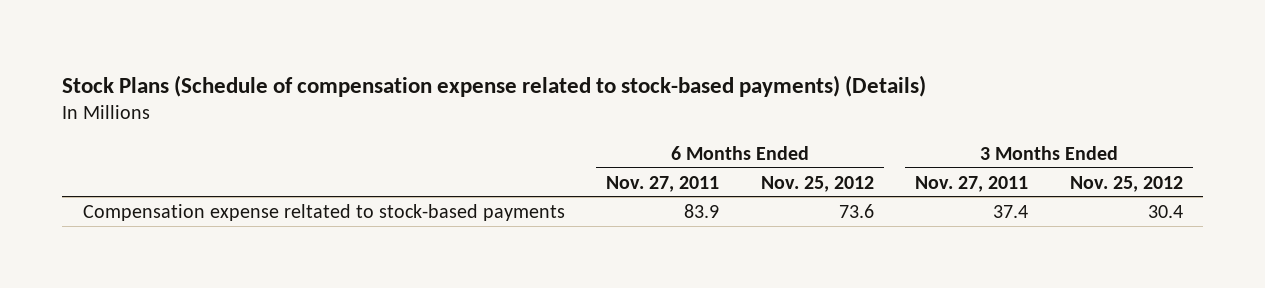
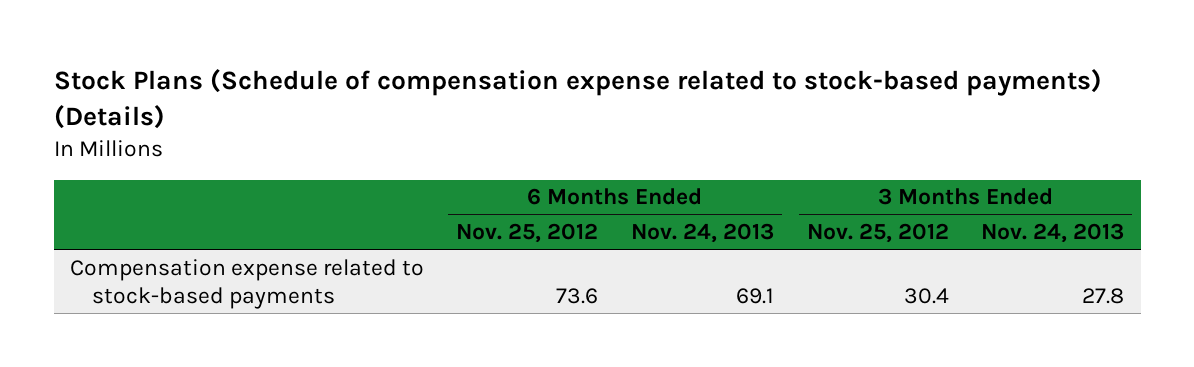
- | 6 Months Ended Nov. 27, 2011 | 6 Months Ended Nov. 25, 2012 | 3 Months Ended Nov. 27, 2011 | 3 Months Ended Nov. 25, 2012
+ | 6 Months Ended Nov. 25, 2012 | 6 Months Ended Nov. 24, 2013 | 3 Months Ended Nov. 25, 2012 | 3 Months Ended Nov. 24, 2013
- Compensation expense reltated to stock-based payments | 83.9 | 73.6 | 37.4 | 30.4
+ Compensation expense related to stock-based payments | 73.6 | 69.1 | 30.4 | 27.8

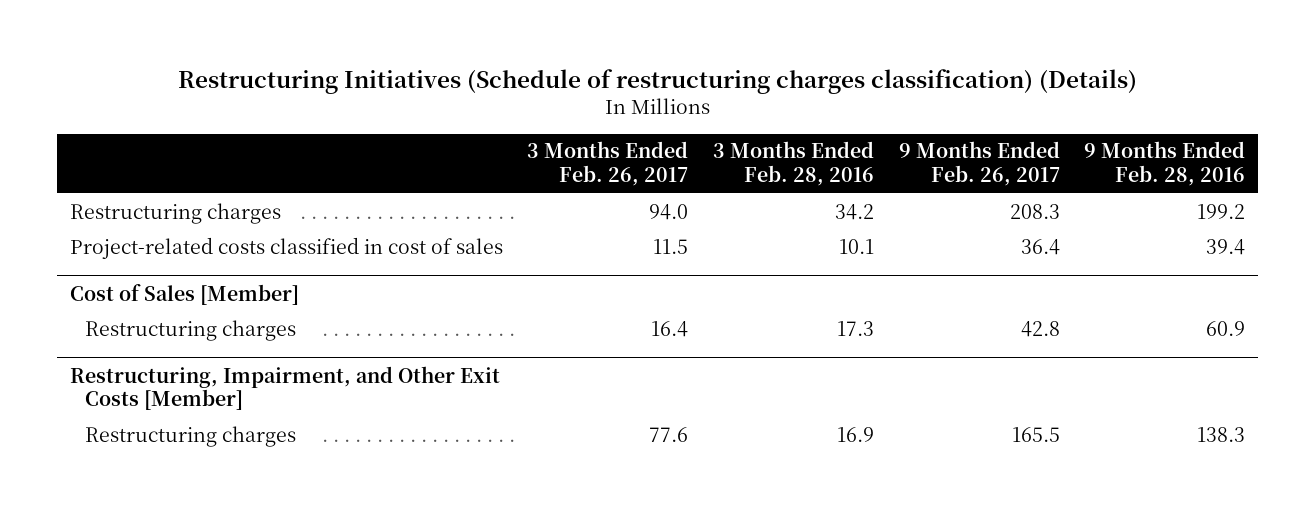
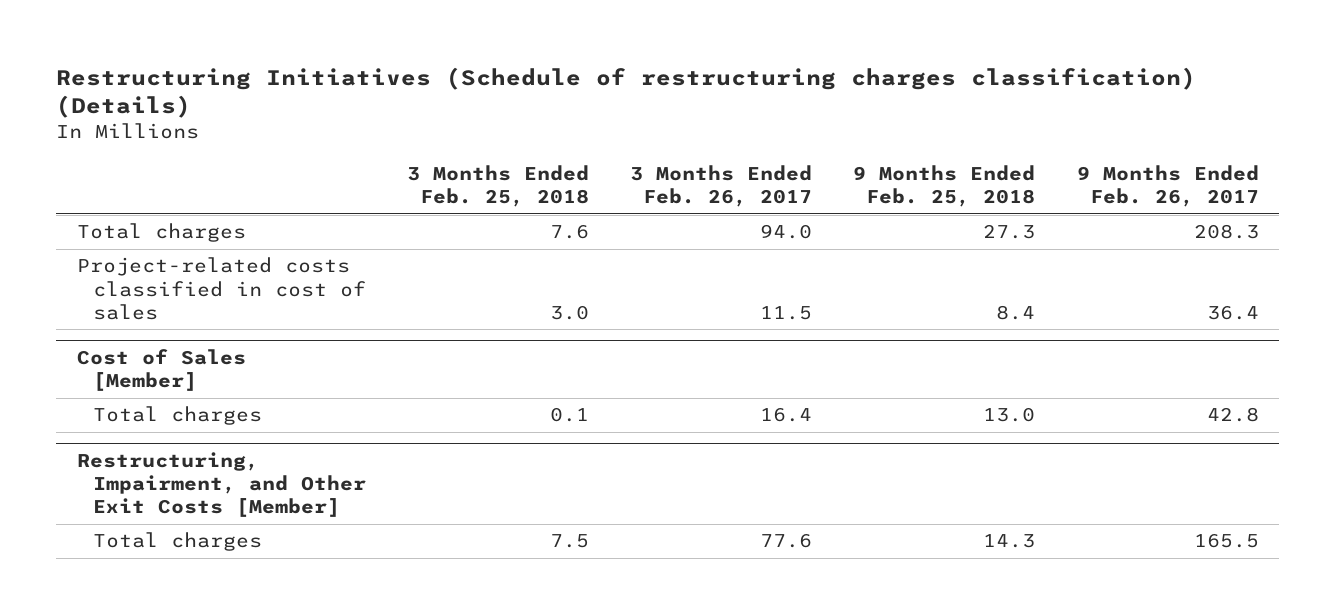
- | 3 Months Ended Feb. 26, 2017 | 3 Months Ended Feb. 28, 2016 | 9 Months Ended Feb. 26, 2017 | 9 Months Ended Feb. 28, 2016
+ | 3 Months Ended Feb. 25, 2018 | 3 Months Ended Feb. 26, 2017 | 9 Months Ended Feb. 25, 2018 | 9 Months Ended Feb. 26, 2017
- Restructuring charges | 94.0 | 34.2 | 208.3 | 199.2
+ Total charges | 7.6 | 94.0 | 27.3 | 208.3
@ Cost of Sales [Member]
- Restructuring charges | 16.4 | 17.3 | 42.8 | 60.9
+ Total charges | 0.1 | 16.4 | 13.0 | 42.8
@ Restructuring, Impairment, and Other Exit Costs [Member]
- Restructuring charges | 77.6 | 16.9 | 165.5 | 138.3
+ Total charges | 7.5 | 77.6 | 14.3 | 165.5

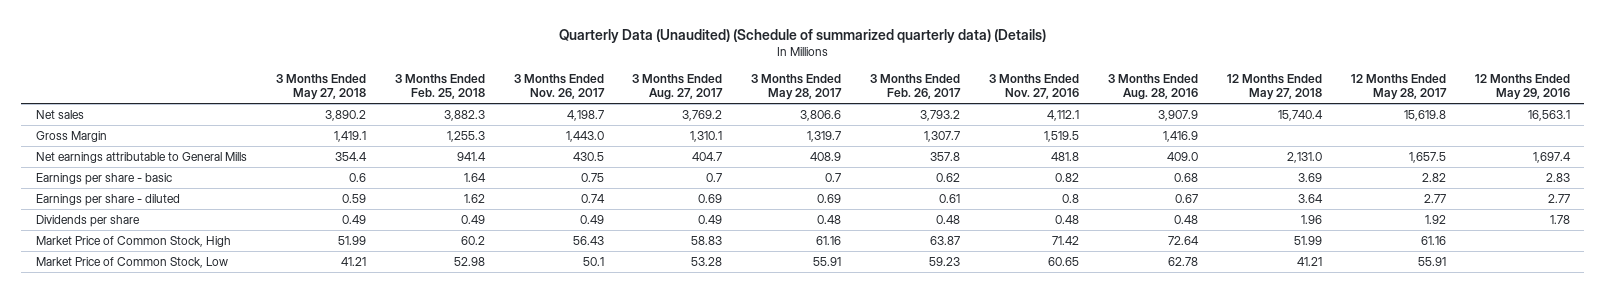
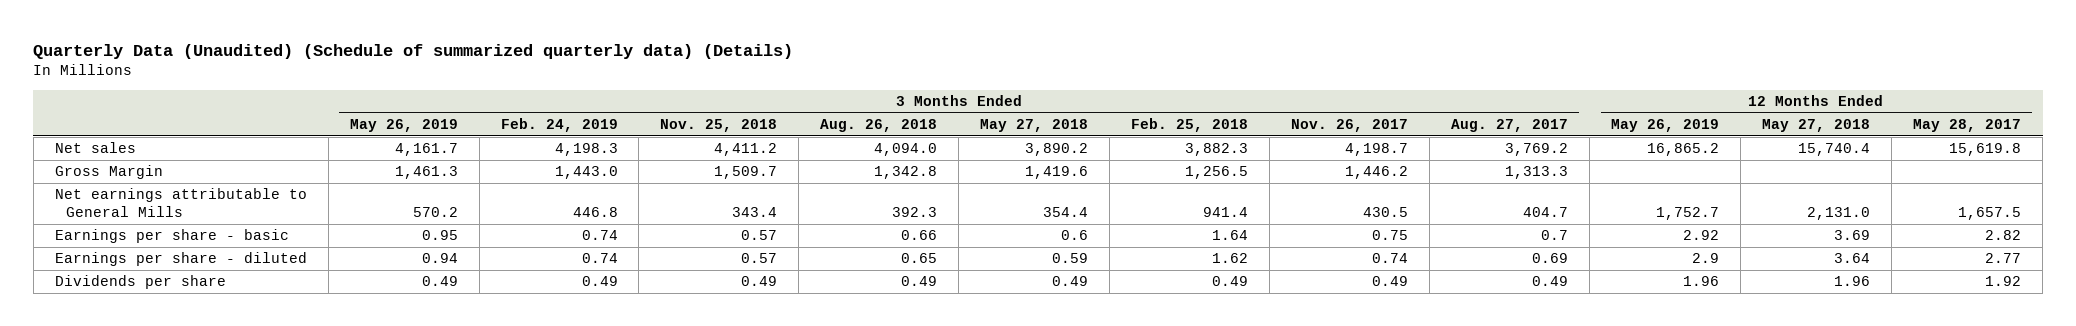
- | 3 Months Ended May 27, 2018 | 3 Months Ended Feb. 25, 2018 | 3 Months Ended Nov. 26, 2017 | 3 Months Ended Aug. 27, 2017 | 3 Months Ended May 28, 2017 | 3 Months Ended Feb. 26, 2017 | 3 Months Ended Nov. 27, 2016 | 3 Months Ended Aug. 28, 2016 | 12 Months Ended May 27, 2018 | 12 Months Ended May 28, 2017 | 12 Months Ended May 29, 2016
+ | 3 Months Ended May 26, 2019 | 3 Months Ended Feb. 24, 2019 | 3 Months Ended Nov. 25, 2018 | 3 Months Ended Aug. 26, 2018 | 3 Months Ended May 27, 2018 | 3 Months Ended Feb. 25, 2018 | 3 Months Ended Nov. 26, 2017 | 3 Months Ended Aug. 27, 2017 | 12 Months Ended May 26, 2019 | 12 Months Ended May 27, 2018 | 12 Months Ended May 28, 2017
- Gross Margin | 1,419.1 | 1,255.3 | 1,443.0 | 1,310.1 | 1,319.7 | 1,307.7 | 1,519.5 | 1,416.9 | | |
+ Gross Margin | 1,461.3 | 1,443.0 | 1,509.7 | 1,342.8 | 1,419.6 | 1,256.5 | 1,446.2 | 1,313.3 | | |
- Market Price of Common Stock, High | 51.99 | 60.2 | 56.43 | 58.83 | 61.16 | 63.87 | 71.42 | 72.64 | 51.99 | 61.16 |
- Market Price of Common Stock, Low | 41.21 | 52.98 | 50.1 | 53.28 | 55.91 | 59.23 | 60.65 | 62.78 | 41.21 | 55.91 |

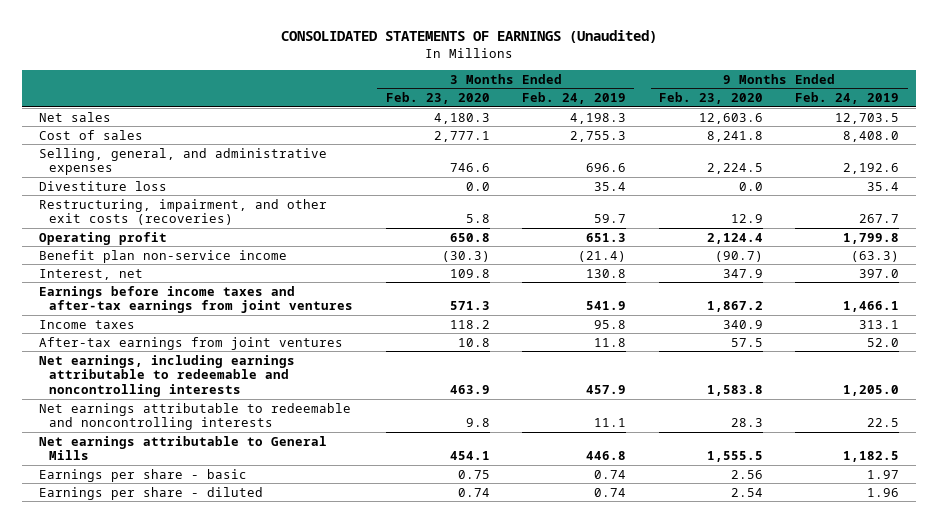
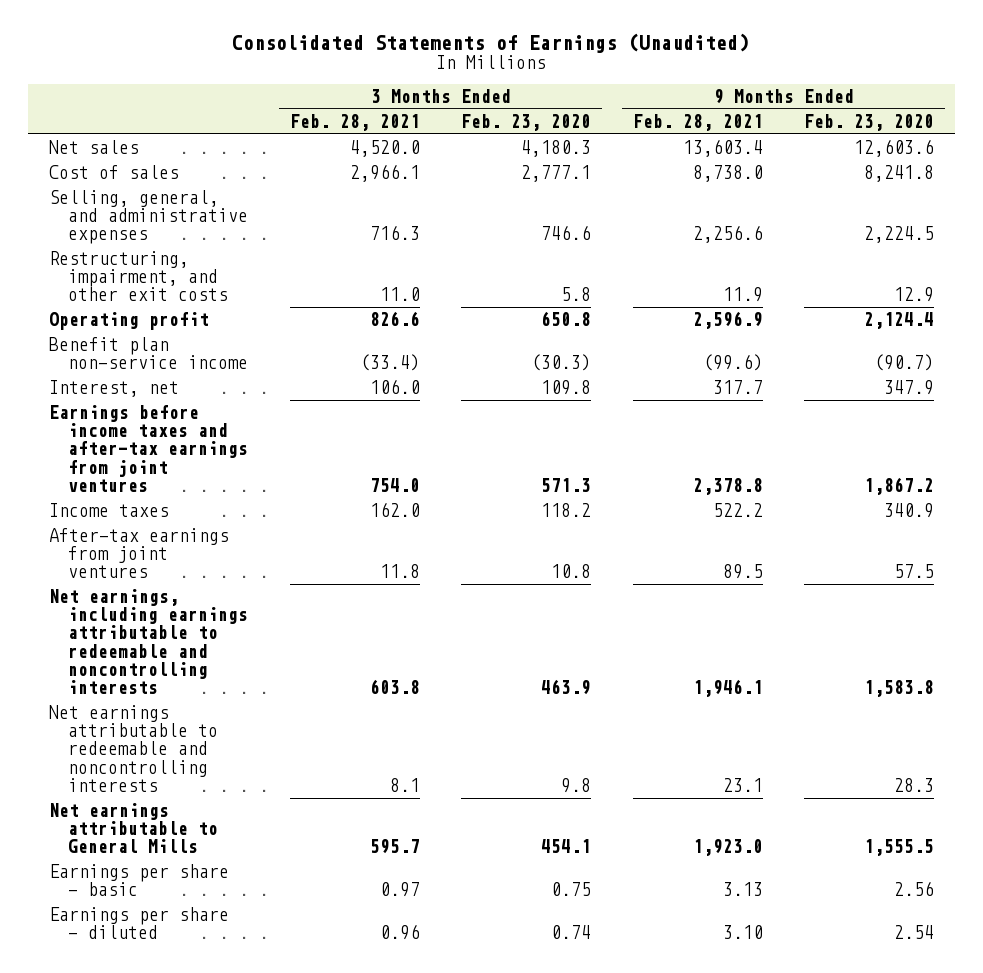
- CONSOLIDATED STATEMENTS OF EARNINGS (Unaudited)
+ Consolidated Statements of Earnings (Unaudited)
- | 3 Months Ended Feb. 23, 2020 | 3 Months Ended Feb. 24, 2019 | 9 Months Ended Feb. 23, 2020 | 9 Months Ended Feb. 24, 2019
+ | 3 Months Ended Feb. 28, 2021 | 3 Months Ended Feb. 23, 2020 | 9 Months Ended Feb. 28, 2021 | 9 Months Ended Feb. 23, 2020
- Divestiture loss | 0.0 | 35.4 | 0.0 | 35.4
- Restructuring, impairment, and other exit costs (recoveries) | 5.8 | 59.7 | 12.9 | 267.7
+ Restructuring, impairment, and other exit costs | 11.0 | 5.8 | 11.9 | 12.9

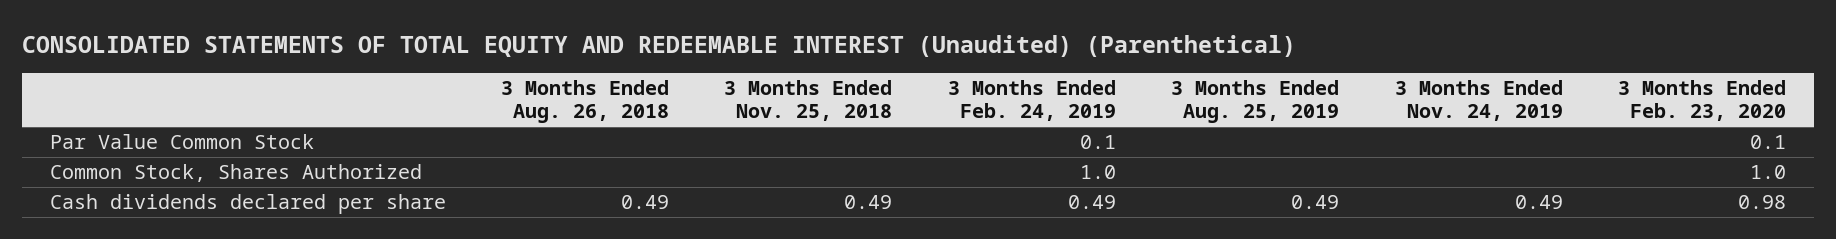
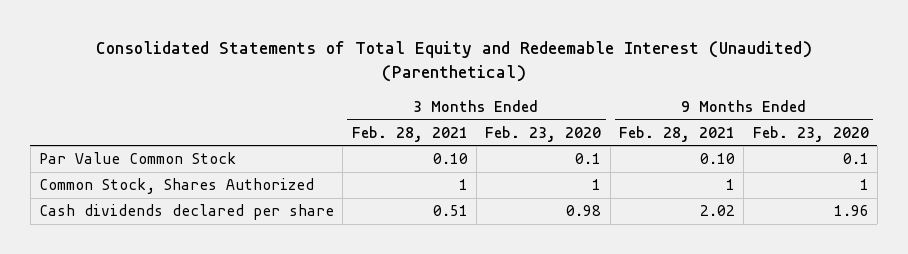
- CONSOLIDATED STATEMENTS OF TOTAL EQUITY AND REDEEMABLE INTEREST (Unaudited) (Parenthetical)
+ Consolidated Statements of Total Equity and Redeemable Interest (Unaudited) (Parenthetical)
- | 3 Months Ended Aug. 26, 2018 | 3 Months Ended Nov. 25, 2018 | 3 Months Ended Feb. 24, 2019 | 3 Months Ended Aug. 25, 2019 | 3 Months Ended Nov. 24, 2019 | 3 Months Ended Feb. 23, 2020
+ | 3 Months Ended Feb. 28, 2021 | 3 Months Ended Feb. 23, 2020 | 9 Months Ended Feb. 28, 2021 | 9 Months Ended Feb. 23, 2020
- Common Stock, Shares Authorized | | | 1.0 | | | 1.0
+ Common Stock, Shares Authorized | 1 | 1 | 1 | 1

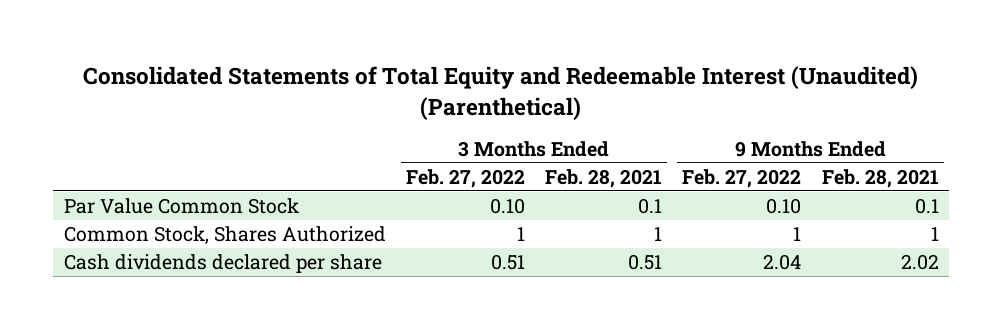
- | 3 Months Ended Feb. 28, 2021 | 3 Months Ended Feb. 23, 2020 | 9 Months Ended Feb. 28, 2021 | 9 Months Ended Feb. 23, 2020
+ | 3 Months Ended Feb. 27, 2022 | 3 Months Ended Feb. 28, 2021 | 9 Months Ended Feb. 27, 2022 | 9 Months Ended Feb. 28, 2021
- Par Value Common Stock | 0.10 | 0.1 | 0.10 | 0.1
+ Par Value Common Stock | 0.10 | 0.1 | 0.10 | 0.1

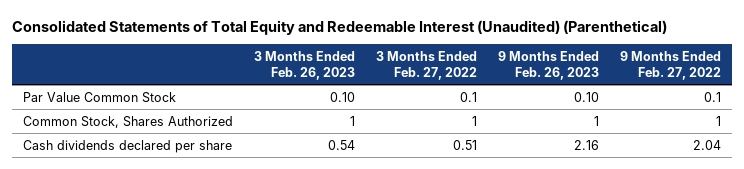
- | 3 Months Ended Feb. 27, 2022 | 3 Months Ended Feb. 28, 2021 | 9 Months Ended Feb. 27, 2022 | 9 Months Ended Feb. 28, 2021
+ | 3 Months Ended Feb. 26, 2023 | 3 Months Ended Feb. 27, 2022 | 9 Months Ended Feb. 26, 2023 | 9 Months Ended Feb. 27, 2022
- Par Value Common Stock | 0.10 | 0.1 | 0.10 | 0.1
+ Par Value Common Stock | 0.10 | 0.1 | 0.10 | 0.1

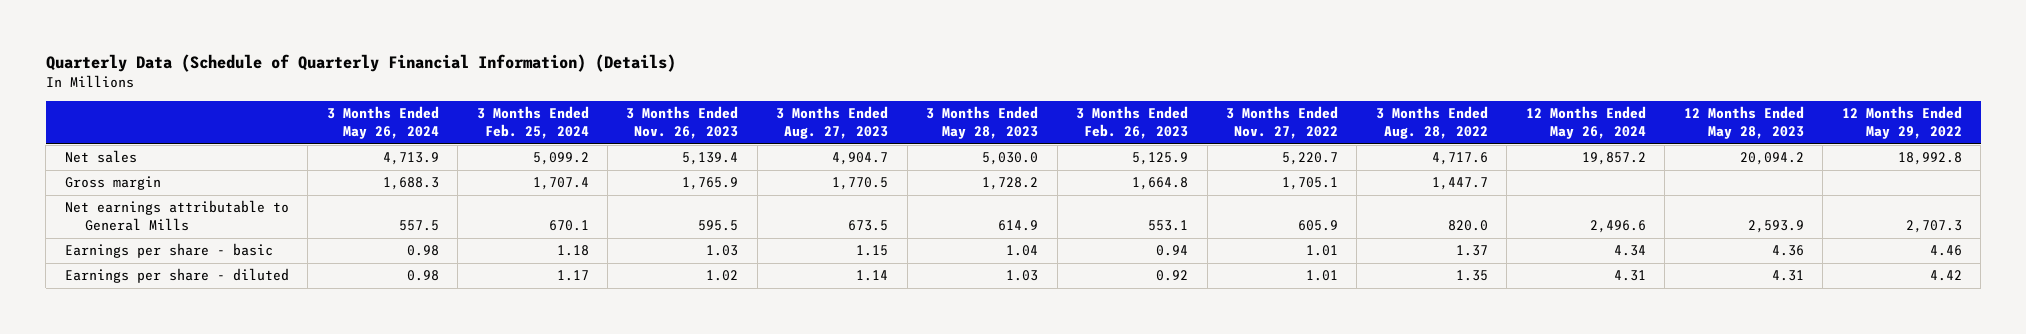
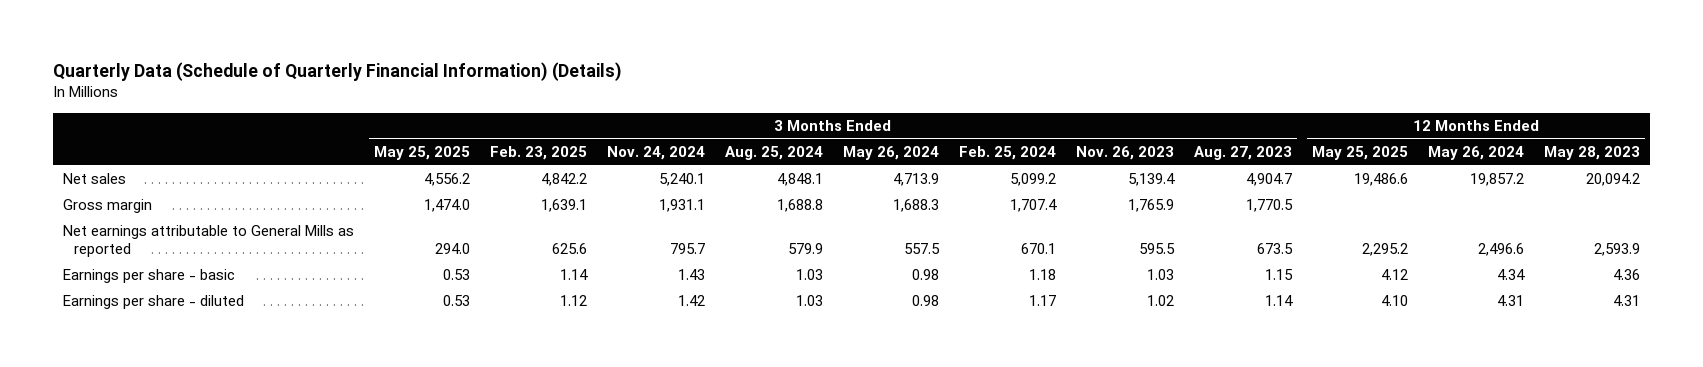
- | 3 Months Ended May 26, 2024 | 3 Months Ended Feb. 25, 2024 | 3 Months Ended Nov. 26, 2023 | 3 Months Ended Aug. 27, 2023 | 3 Months Ended May 28, 2023 | 3 Months Ended Feb. 26, 2023 | 3 Months Ended Nov. 27, 2022 | 3 Months Ended Aug. 28, 2022 | 12 Months Ended May 26, 2024 | 12 Months Ended May 28, 2023 | 12 Months Ended May 29, 2022
+ | 3 Months Ended May 25, 2025 | 3 Months Ended Feb. 23, 2025 | 3 Months Ended Nov. 24, 2024 | 3 Months Ended Aug. 25, 2024 | 3 Months Ended May 26, 2024 | 3 Months Ended Feb. 25, 2024 | 3 Months Ended Nov. 26, 2023 | 3 Months Ended Aug. 27, 2023 | 12 Months Ended May 25, 2025 | 12 Months Ended May 26, 2024 | 12 Months Ended May 28, 2023
- Net earnings attributable to General Mills | 557.5 | 670.1 | 595.5 | 673.5 | 614.9 | 553.1 | 605.9 | 820.0 | 2,496.6 | 2,593.9 | 2,707.3
+ Net earnings attributable to General Mills as reported | 294.0 | 625.6 | 795.7 | 579.9 | 557.5 | 670.1 | 595.5 | 673.5 | 2,295.2 | 2,496.6 | 2,593.9

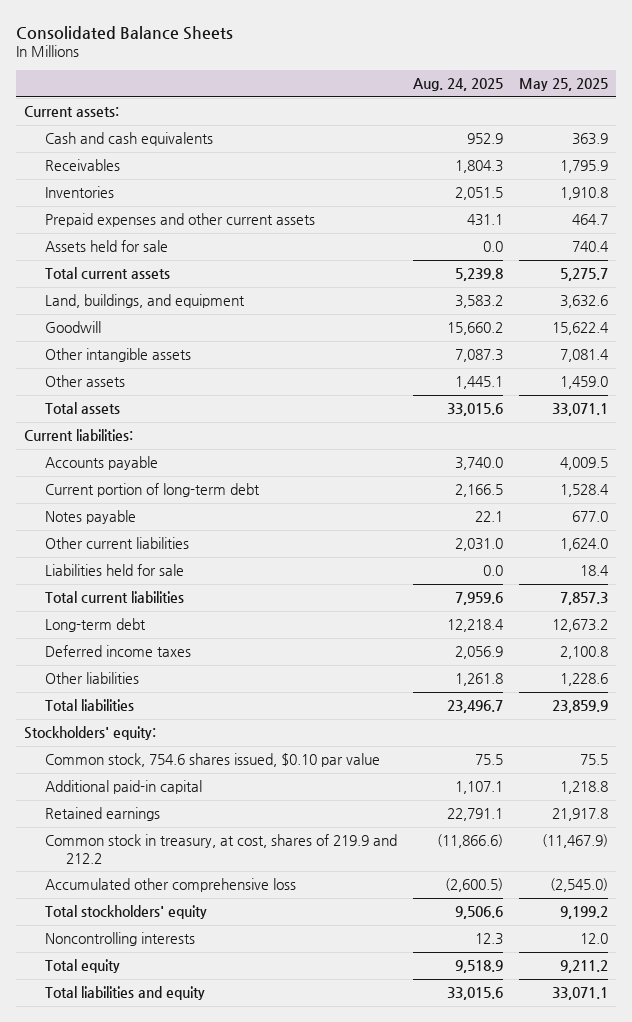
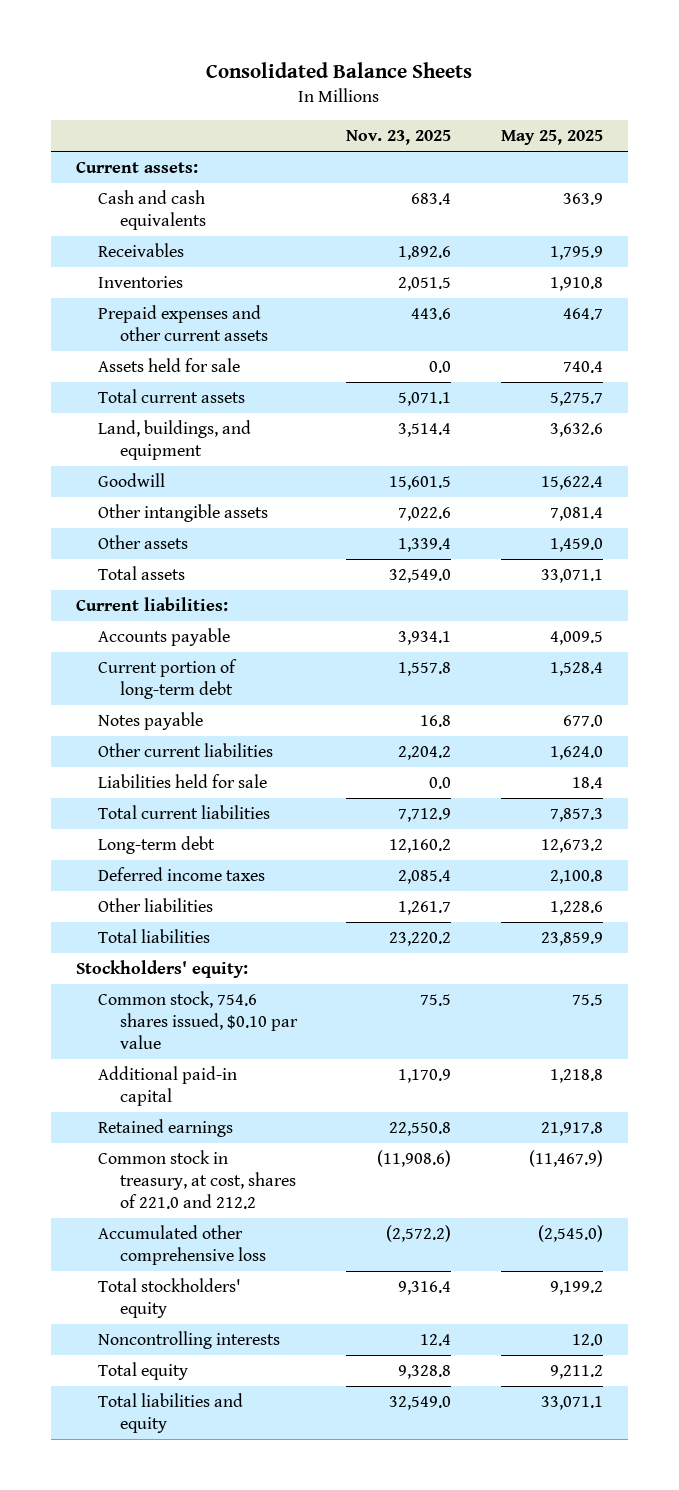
- | Aug. 24, 2025 | May 25, 2025
+ | Nov. 23, 2025 | May 25, 2025
- Common stock in treasury, at cost, shares of 219.9 and 212.2 | (11,866.6) | (11,467.9)
+ Common stock in treasury, at cost, shares of 221.0 and 212.2 | (11,908.6) | (11,467.9)

